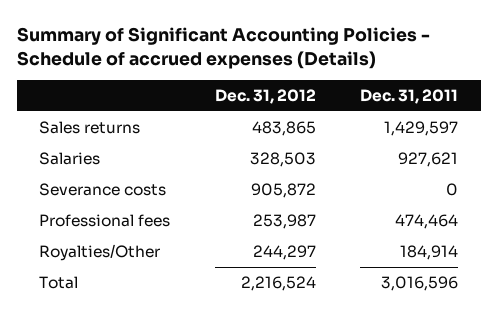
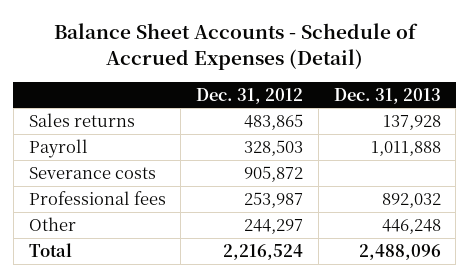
- Summary of Significant Accounting Policies - Schedule of accrued expenses (Details)
+ Balance Sheet Accounts - Schedule of Accrued Expenses (Detail)
- | Dec. 31, 2012 | Dec. 31, 2011
+ | Dec. 31, 2012 | Dec. 31, 2013
- Salaries | 328,503 | 927,621
+ Payroll | 328,503 | 1,011,888
- Royalties/Other | 244,297 | 184,914
+ Other | 244,297 | 446,248

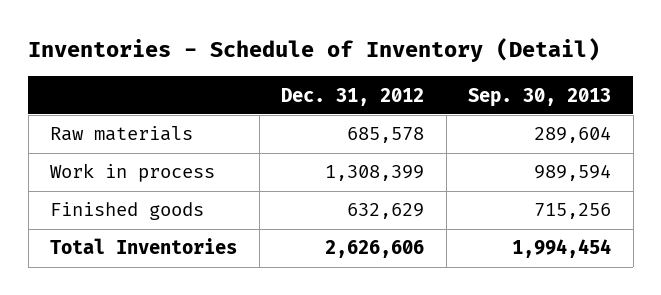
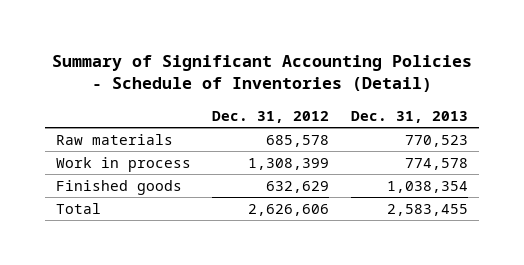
- Inventories - Schedule of Inventory (Detail)
+ Summary of Significant Accounting Policies - Schedule of Inventories (Detail)
- | Dec. 31, 2012 | Sep. 30, 2013
+ | Dec. 31, 2012 | Dec. 31, 2013
- Total Inventories | 2,626,606 | 1,994,454
+ Total | 2,626,606 | 2,583,455

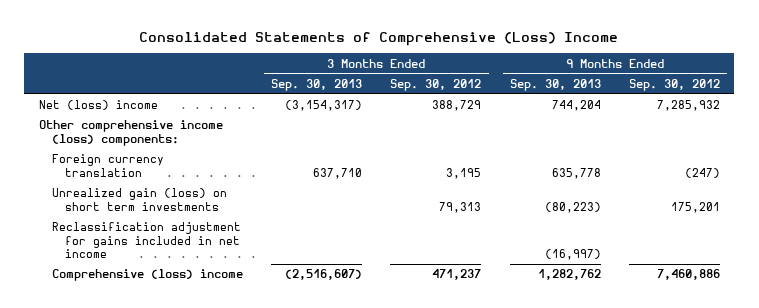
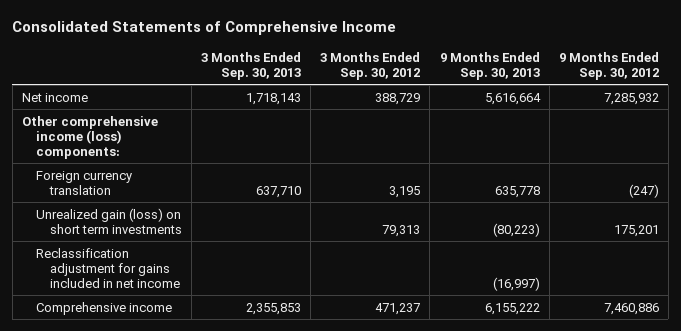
- Consolidated Statements of Comprehensive (Loss) Income
+ Consolidated Statements of Comprehensive Income
- Net (loss) income | (3,154,317) | 388,729 | 744,204 | 7,285,932
+ Net income | 1,718,143 | 388,729 | 5,616,664 | 7,285,932
- Comprehensive (loss) income | (2,516,607) | 471,237 | 1,282,762 | 7,460,886
+ Comprehensive income | 2,355,853 | 471,237 | 6,155,222 | 7,460,886

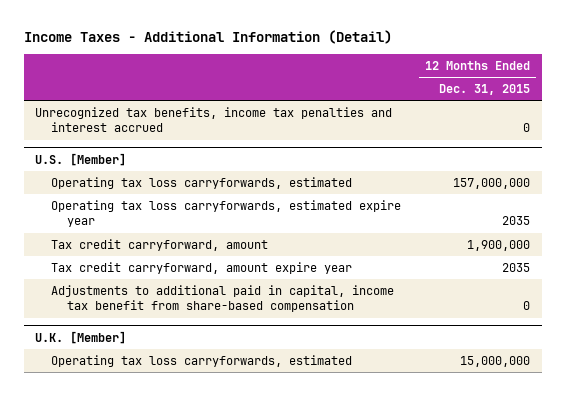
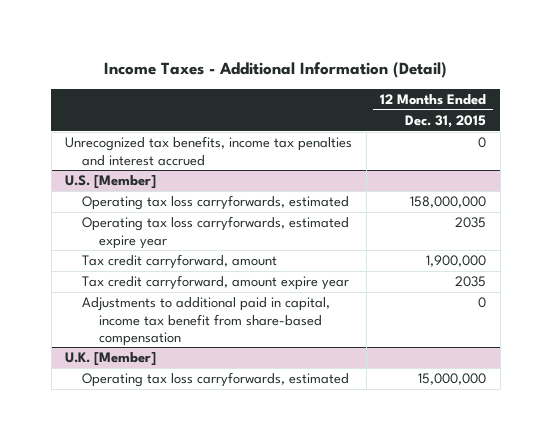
@ U.S. [Member]
- Operating tax loss carryforwards, estimated | 157,000,000
+ Operating tax loss carryforwards, estimated | 158,000,000

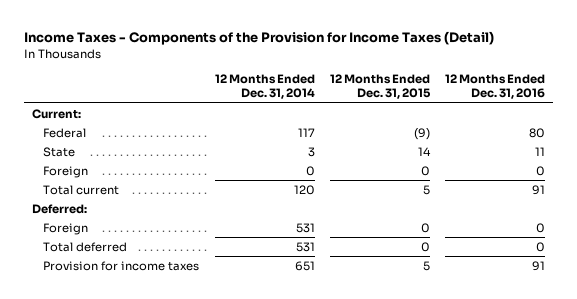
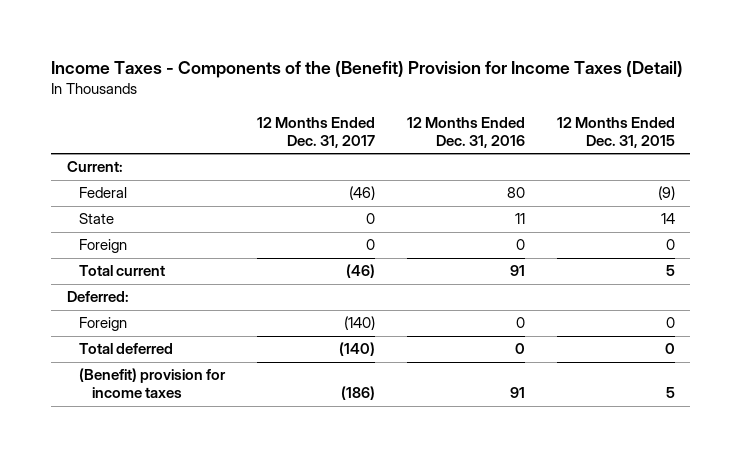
- Income Taxes - Components of the Provision for Income Taxes (Detail)
+ Income Taxes - Components of the (Benefit) Provision for Income Taxes (Detail)
- | 12 Months Ended Dec. 31, 2014 | 12 Months Ended Dec. 31, 2015 | 12 Months Ended Dec. 31, 2016
+ | 12 Months Ended Dec. 31, 2017 | 12 Months Ended Dec. 31, 2016 | 12 Months Ended Dec. 31, 2015
- Provision for income taxes | 651 | 5 | 91
+ (Benefit) provision for income taxes | (186) | 91 | 5

